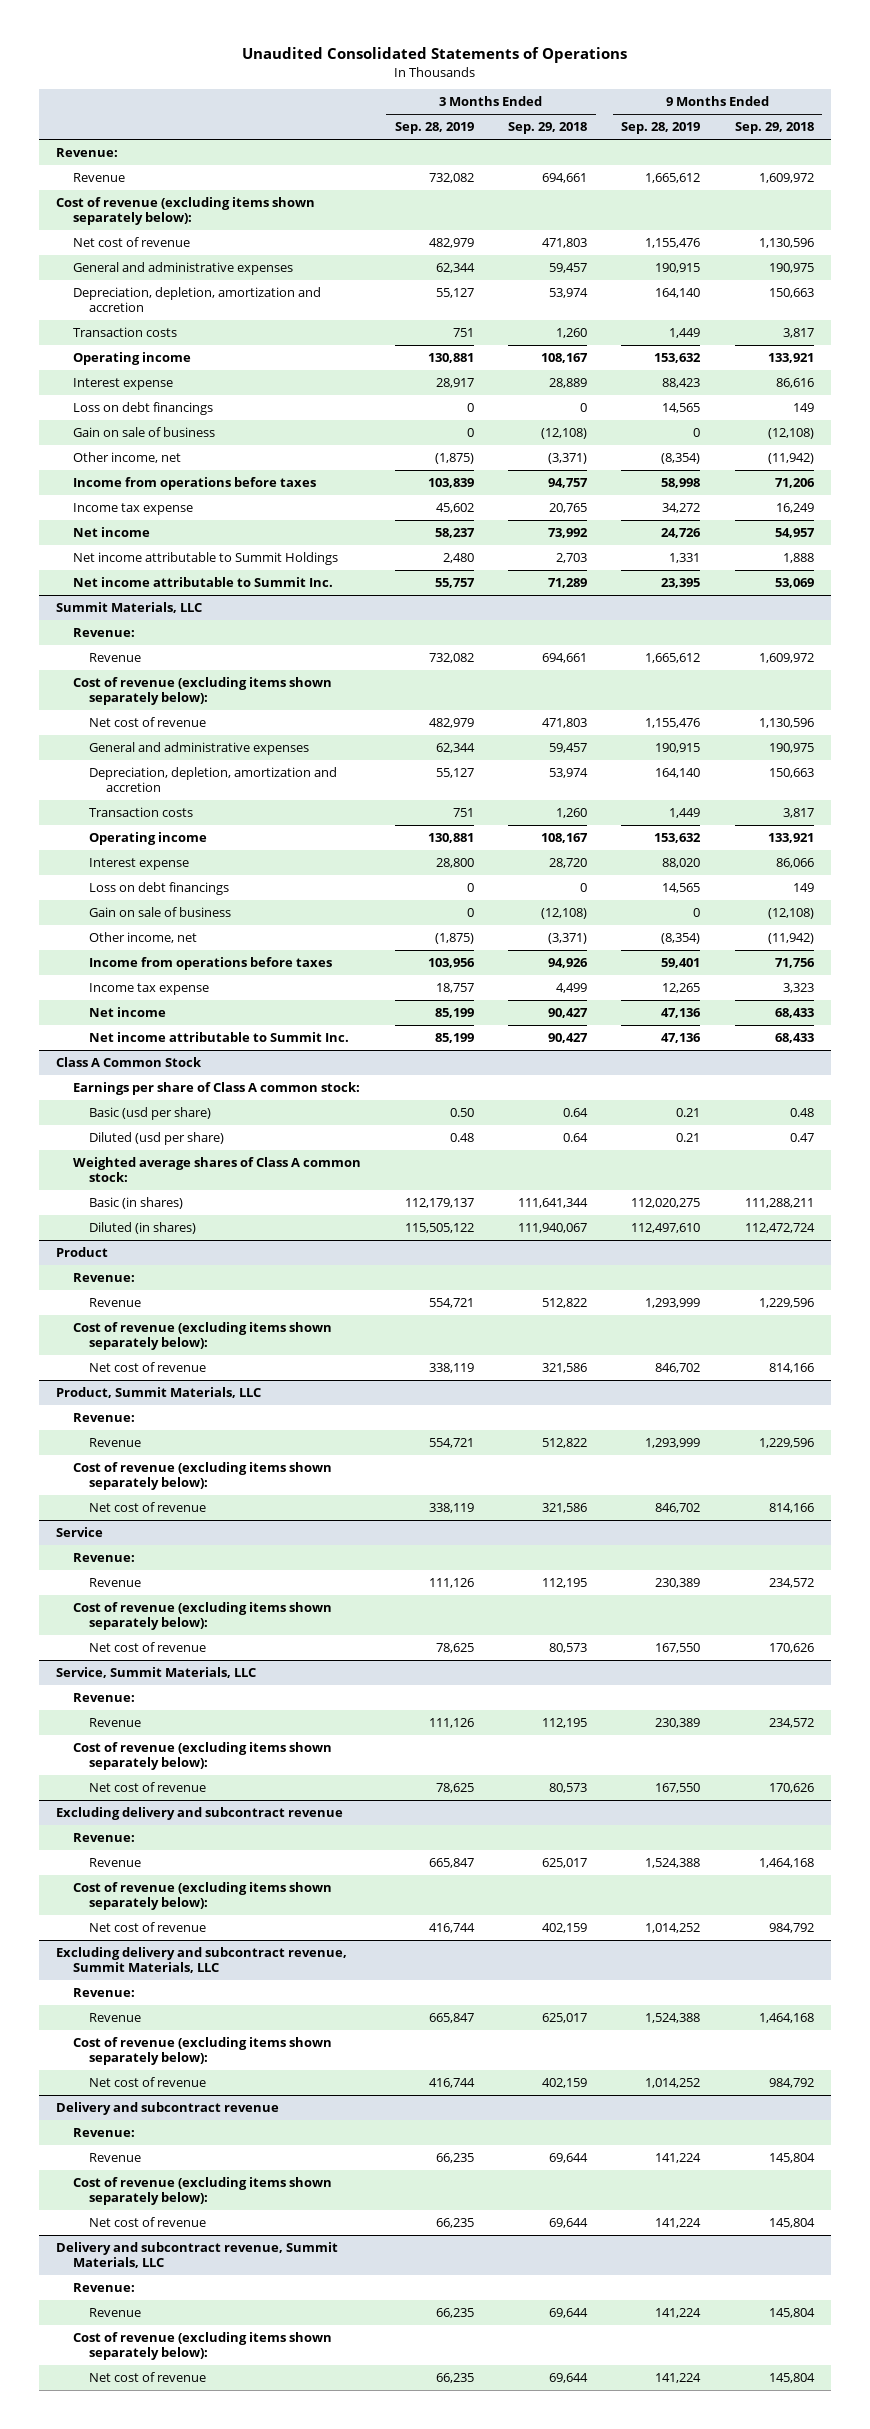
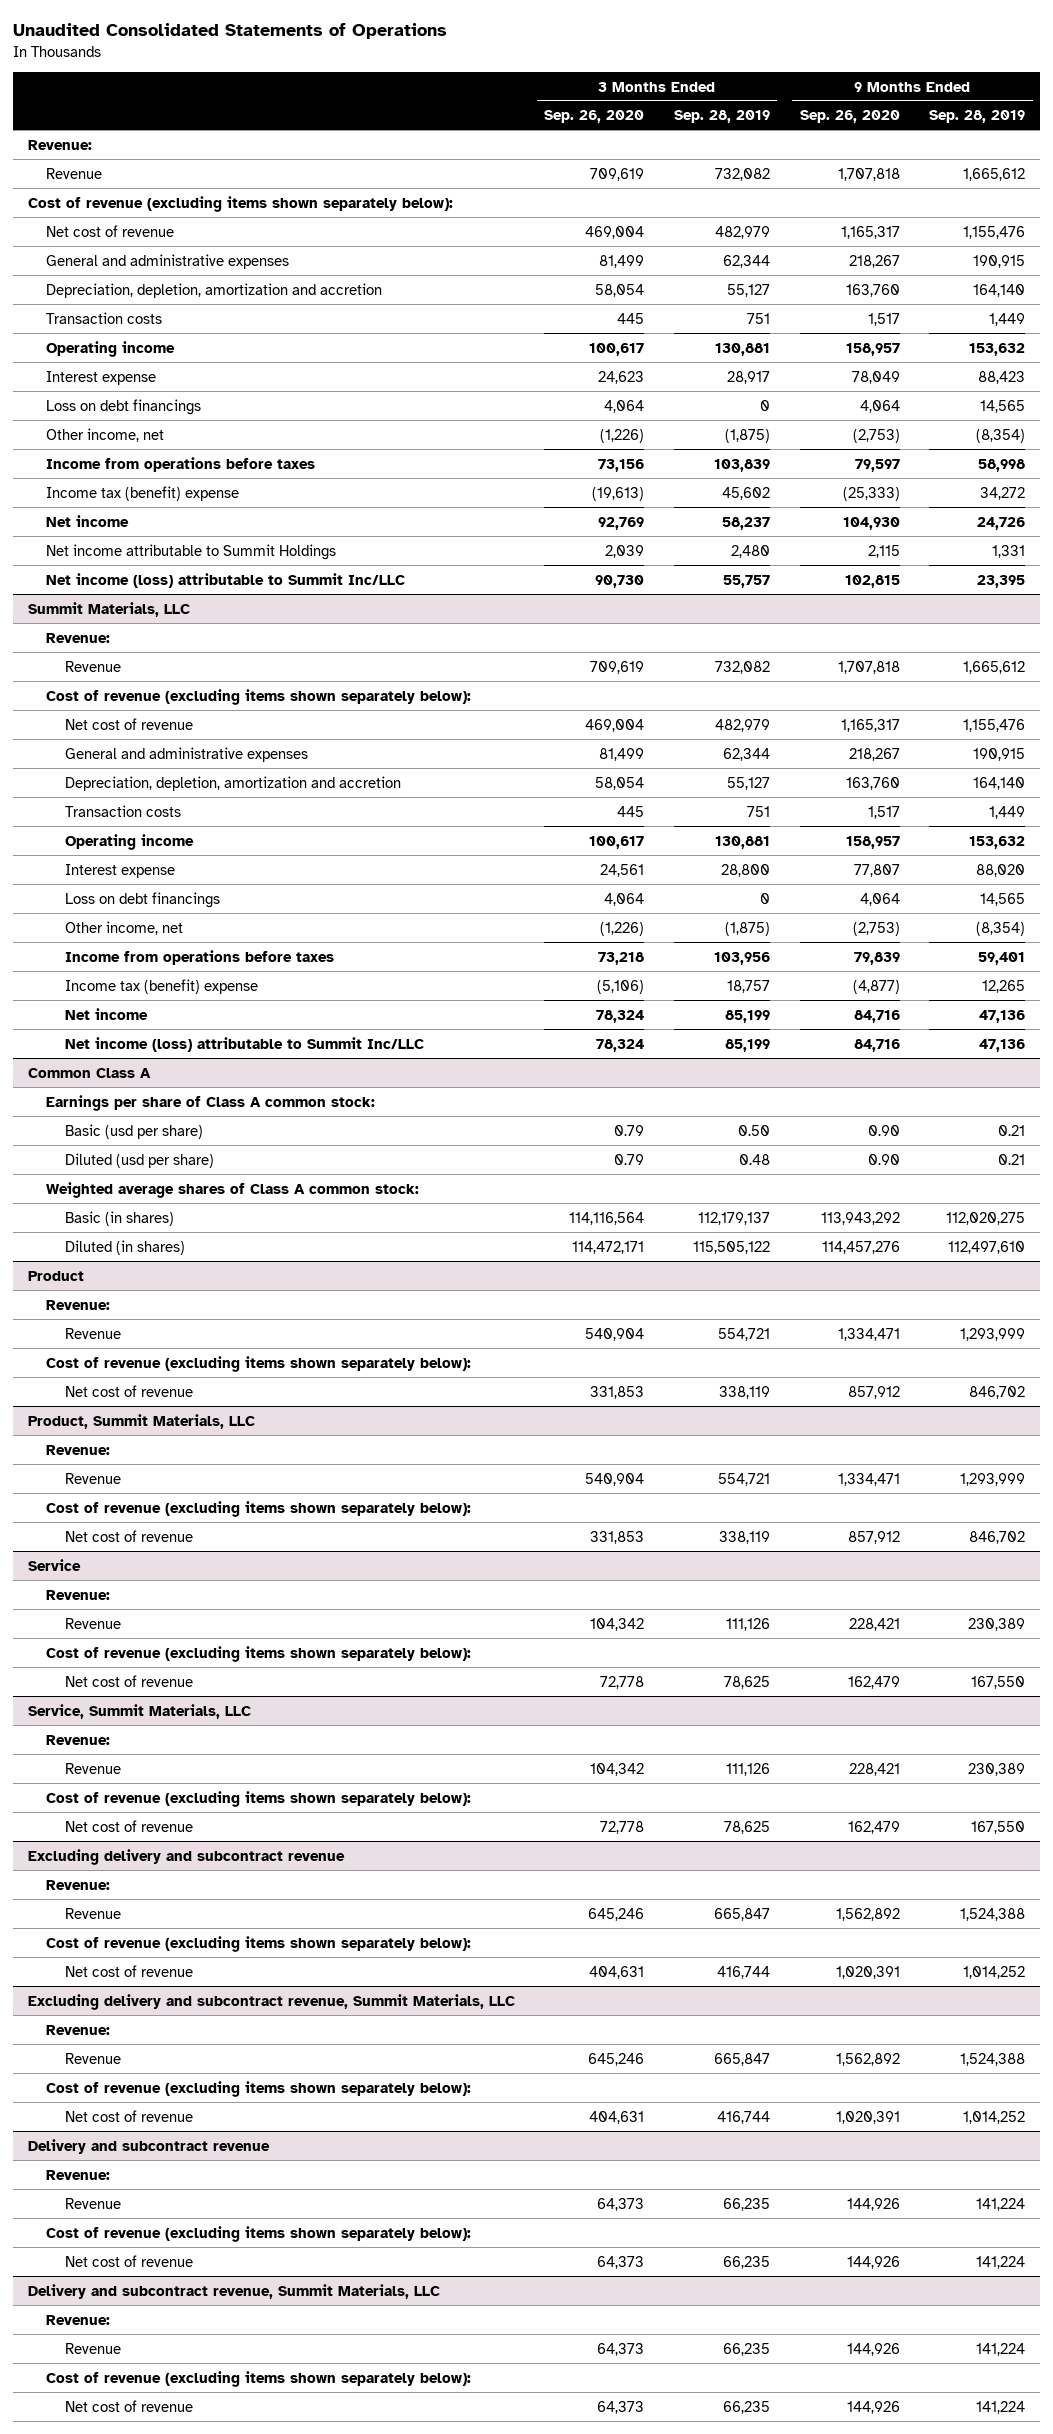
- | 3 Months Ended Sep. 28, 2019 | 3 Months Ended Sep. 29, 2018 | 9 Months Ended Sep. 28, 2019 | 9 Months Ended Sep. 29, 2018
+ | 3 Months Ended Sep. 26, 2020 | 3 Months Ended Sep. 28, 2019 | 9 Months Ended Sep. 26, 2020 | 9 Months Ended Sep. 28, 2019
- Gain on sale of business | 0 | (12,108) | 0 | (12,108)
- Income tax expense | 45,602 | 20,765 | 34,272 | 16,249
+ Income tax (benefit) expense | (19,613) | 45,602 | (25,333) | 34,272
- Net income attributable to Summit Inc. | 55,757 | 71,289 | 23,395 | 53,069
+ Net income (loss) attributable to Summit Inc/LLC | 90,730 | 55,757 | 102,815 | 23,395
@ Summit Materials, LLC
- Gain on sale of business | 0 | (12,108) | 0 | (12,108)
- Income tax expense | 18,757 | 4,499 | 12,265 | 3,323
+ Income tax (benefit) expense | (5,106) | 18,757 | (4,877) | 12,265
- Net income attributable to Summit Inc. | 85,199 | 90,427 | 47,136 | 68,433
- Class A Common Stock
@ Summit Materials, LLC
+ Net income (loss) attributable to Summit Inc/LLC | 78,324 | 85,199 | 84,716 | 47,136
+ Common Class A

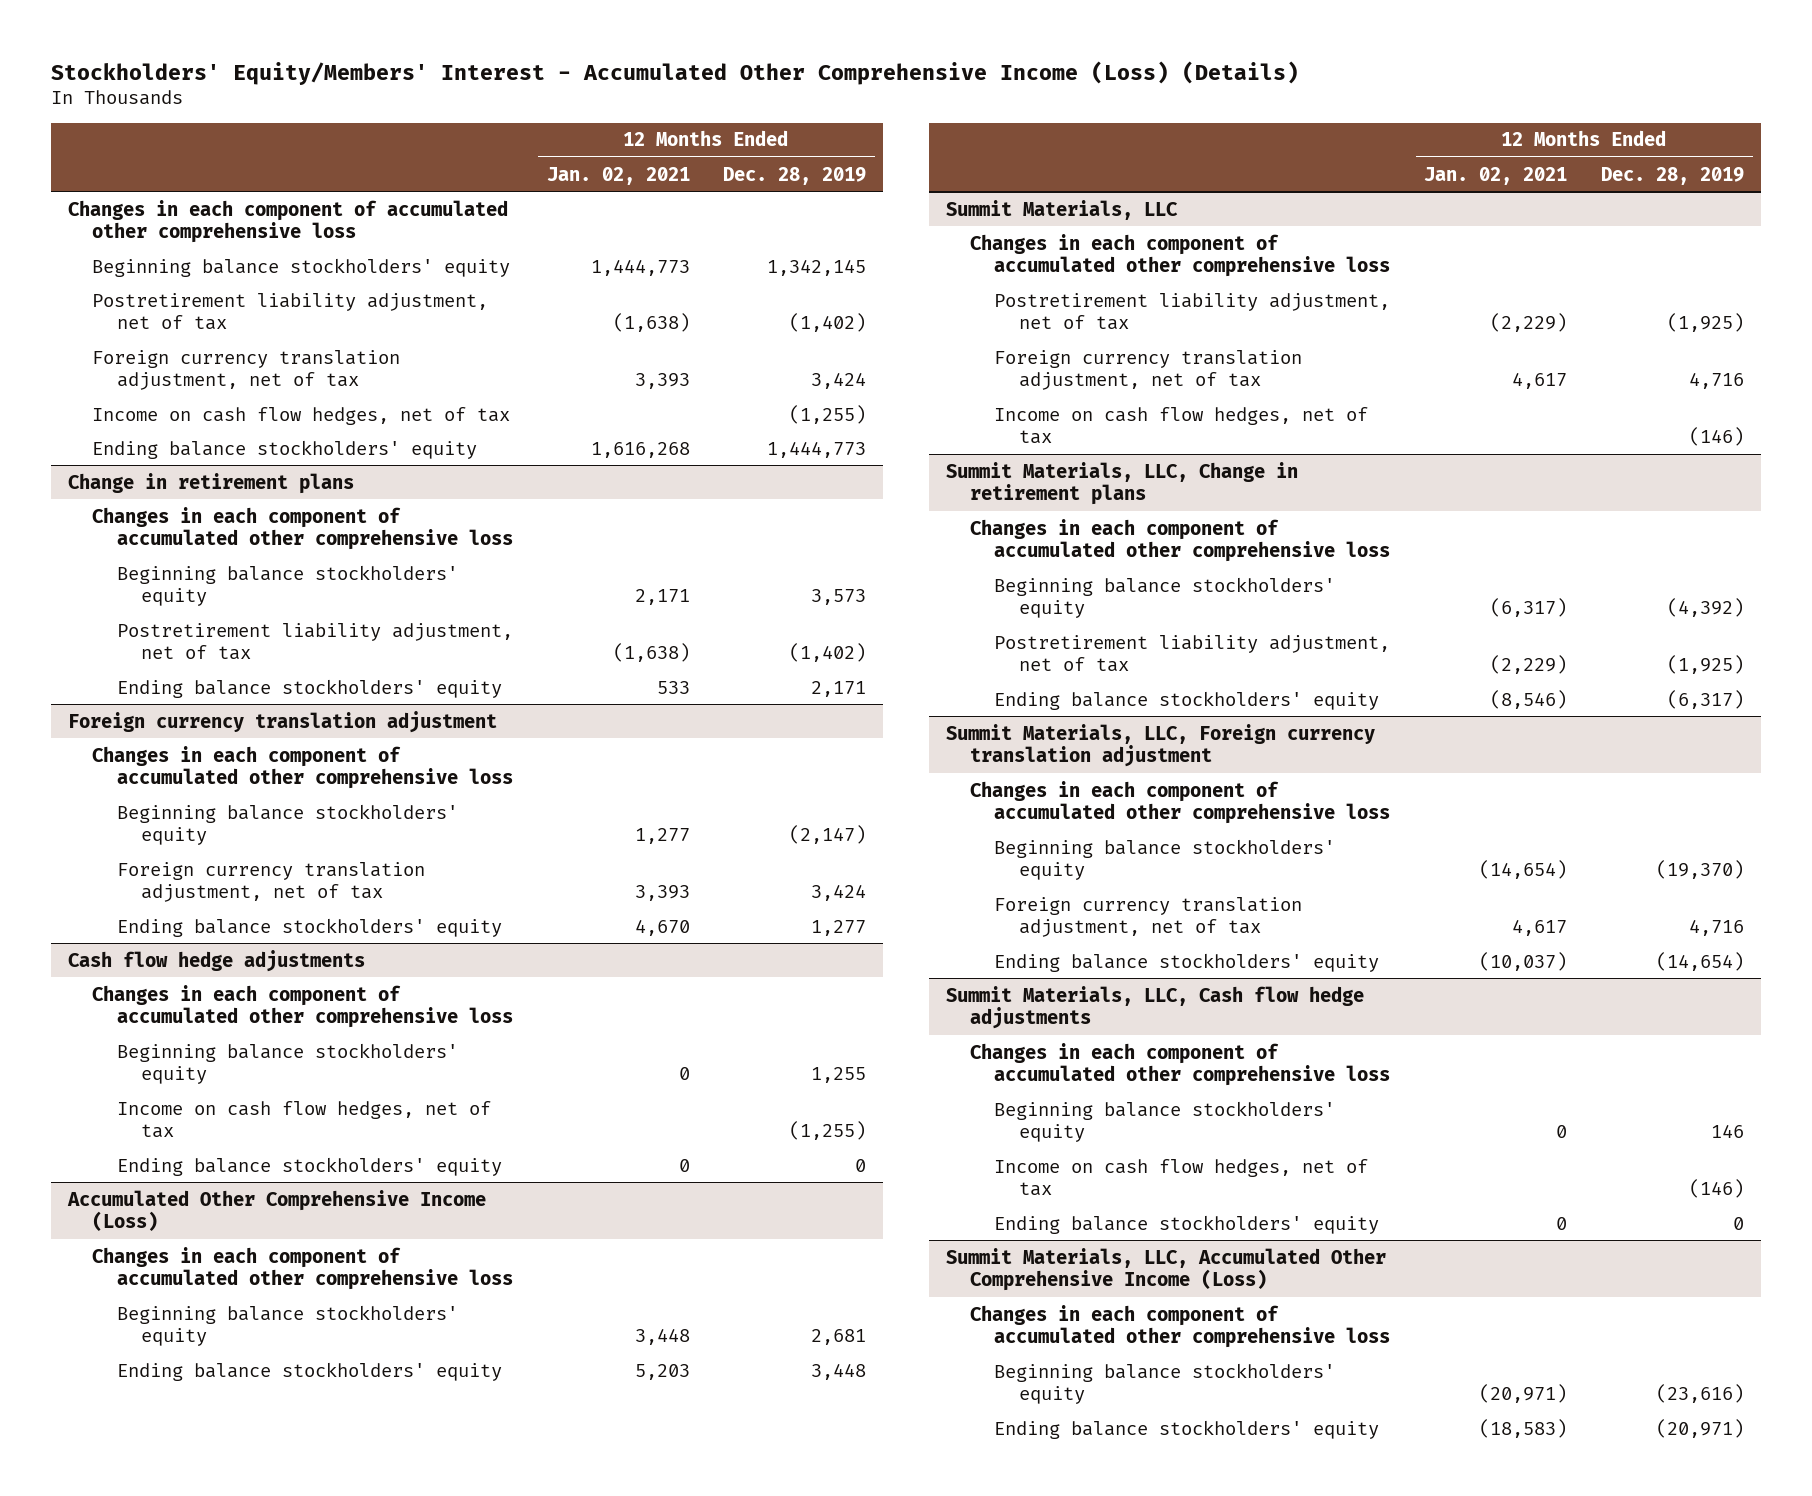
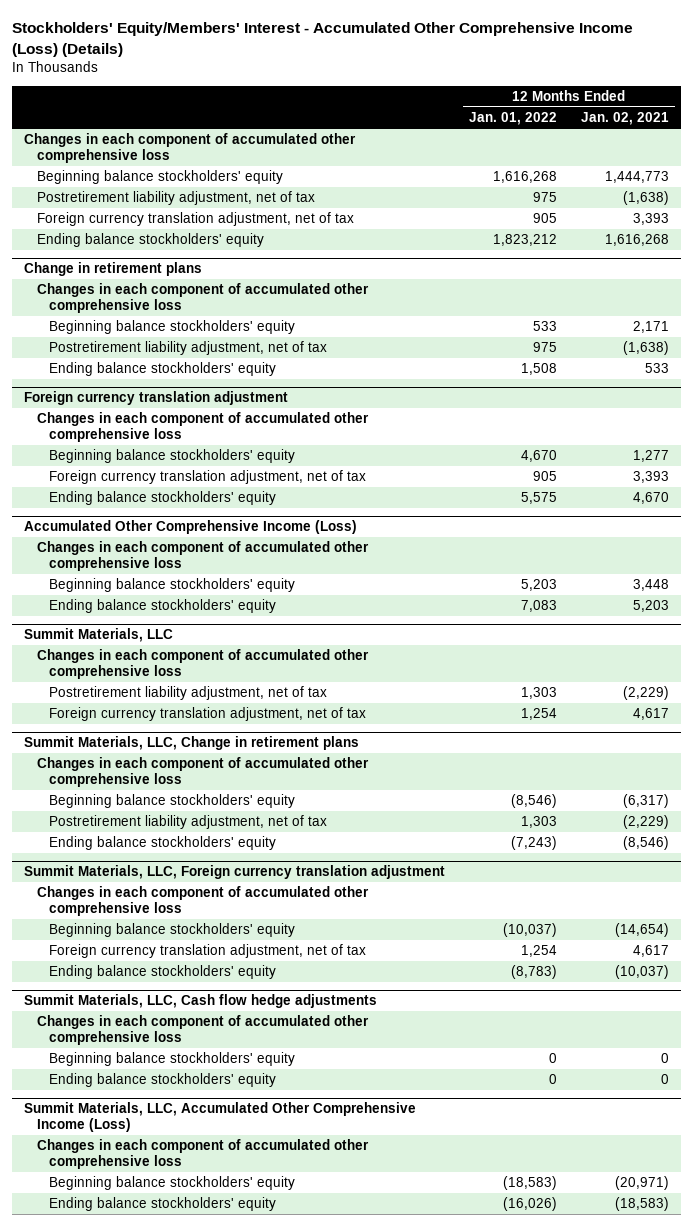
- | 12 Months Ended Jan. 02, 2021 | 12 Months Ended Dec. 28, 2019
+ | 12 Months Ended Jan. 01, 2022 | 12 Months Ended Jan. 02, 2021
- Income on cash flow hedges, net of tax | | (1,255)
- Cash flow hedge adjustments
- Changes in each component of accumulated other comprehensive loss
- Beginning balance stockholders' equity | 0 | 1,255
- Income on cash flow hedges, net of tax | | (1,255)
- Ending balance stockholders' equity | 0 | 0
@ Summit Materials, LLC
- Income on cash flow hedges, net of tax | | (146)
@ Summit Materials, LLC, Cash flow hedge adjustments
- Income on cash flow hedges, net of tax | | (146)

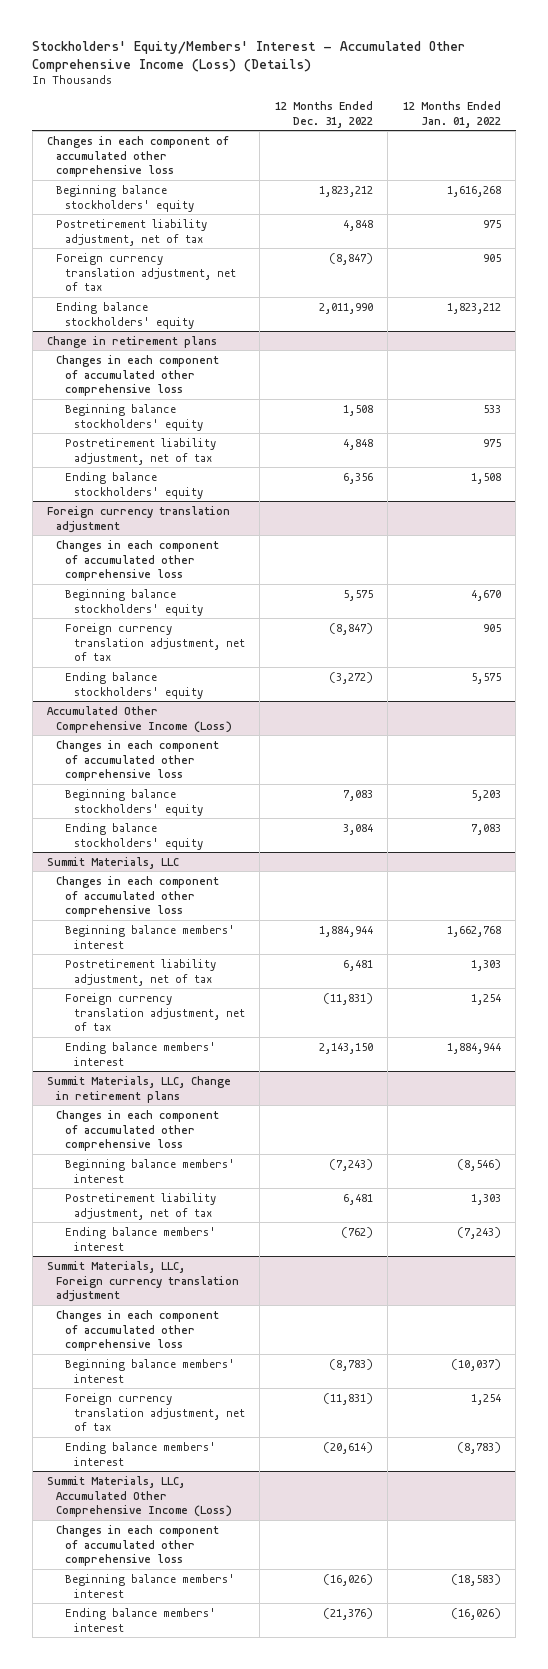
- | 12 Months Ended Jan. 01, 2022 | 12 Months Ended Jan. 02, 2021
+ | 12 Months Ended Dec. 31, 2022 | 12 Months Ended Jan. 01, 2022
@ Summit Materials, LLC
+ Beginning balance members' interest | 1,884,944 | 1,662,768
+ Ending balance members' interest | 2,143,150 | 1,884,944
@ Summit Materials, LLC, Change in retirement plans
- Beginning balance stockholders' equity | (8,546) | (6,317)
+ Beginning balance members' interest | (7,243) | (8,546)
- Ending balance stockholders' equity | (7,243) | (8,546)
+ Ending balance members' interest | (762) | (7,243)
@ Summit Materials, LLC, Foreign currency translation adjustment
- Beginning balance stockholders' equity | (10,037) | (14,654)
+ Beginning balance members' interest | (8,783) | (10,037)
- Ending balance stockholders' equity | (8,783) | (10,037)
- Summit Materials, LLC, Cash flow hedge adjustments
- Changes in each component of accumulated other comprehensive loss
- Beginning balance stockholders' equity | 0 | 0
- Ending balance stockholders' equity | 0 | 0
@ Summit Materials, LLC, Foreign currency translation adjustment
+ Ending balance members' interest | (20,614) | (8,783)
@ Summit Materials, LLC, Accumulated Other Comprehensive Income (Loss)
- Beginning balance stockholders' equity | (18,583) | (20,971)
- Ending balance stockholders' equity | (16,026) | (18,583)
+ Beginning balance members' interest | (16,026) | (18,583)
+ Ending balance members' interest | (21,376) | (16,026)

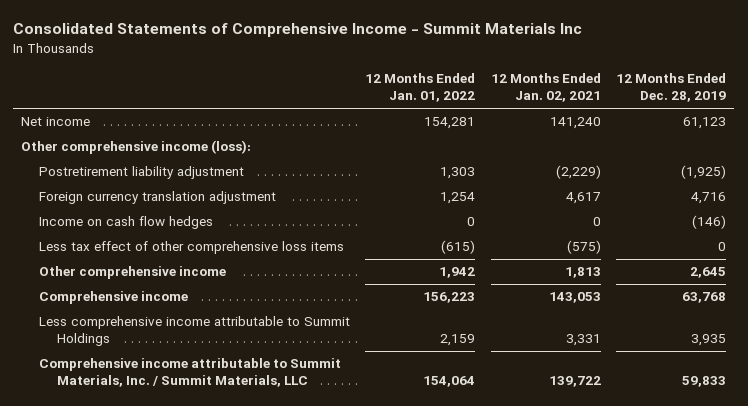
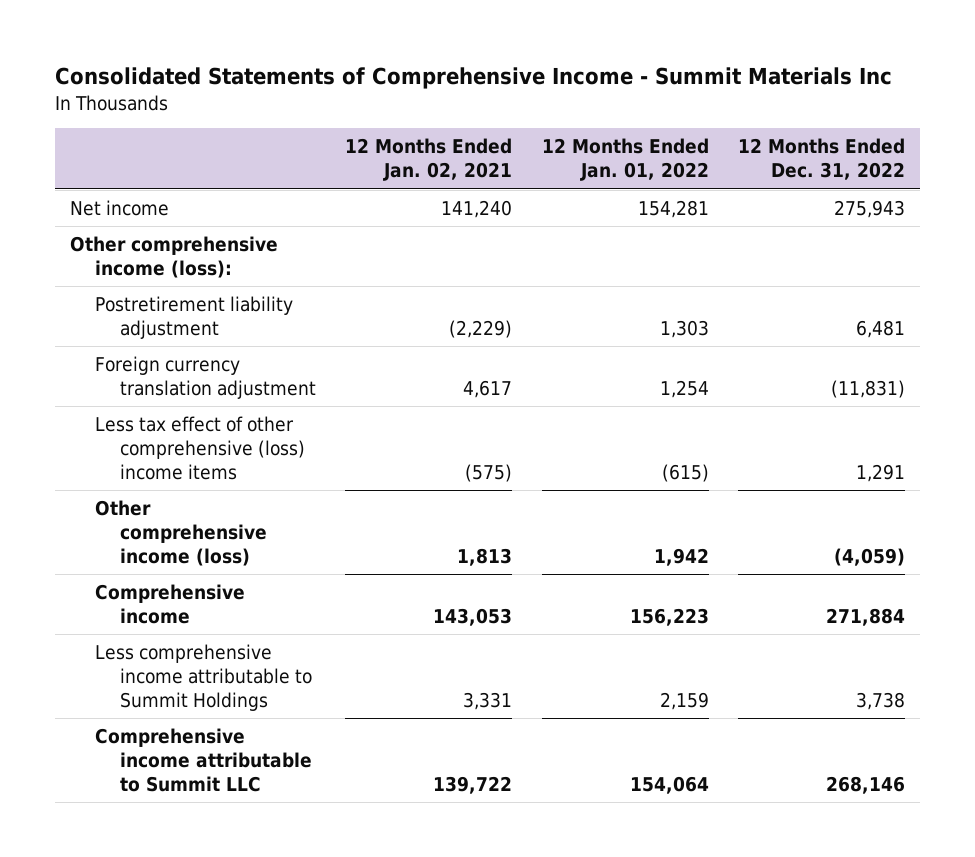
- | 12 Months Ended Jan. 01, 2022 | 12 Months Ended Jan. 02, 2021 | 12 Months Ended Dec. 28, 2019
+ | 12 Months Ended Jan. 02, 2021 | 12 Months Ended Jan. 01, 2022 | 12 Months Ended Dec. 31, 2022
- Income on cash flow hedges | 0 | 0 | (146)
- Less tax effect of other comprehensive loss items | (615) | (575) | 0
- Other comprehensive income | 1,942 | 1,813 | 2,645
+ Less tax effect of other comprehensive (loss) income items | (575) | (615) | 1,291
+ Other comprehensive income (loss) | 1,813 | 1,942 | (4,059)
- Comprehensive income attributable to Summit Materials, Inc. / Summit Materials, LLC | 154,064 | 139,722 | 59,833
+ Comprehensive income attributable to Summit LLC | 139,722 | 154,064 | 268,146

